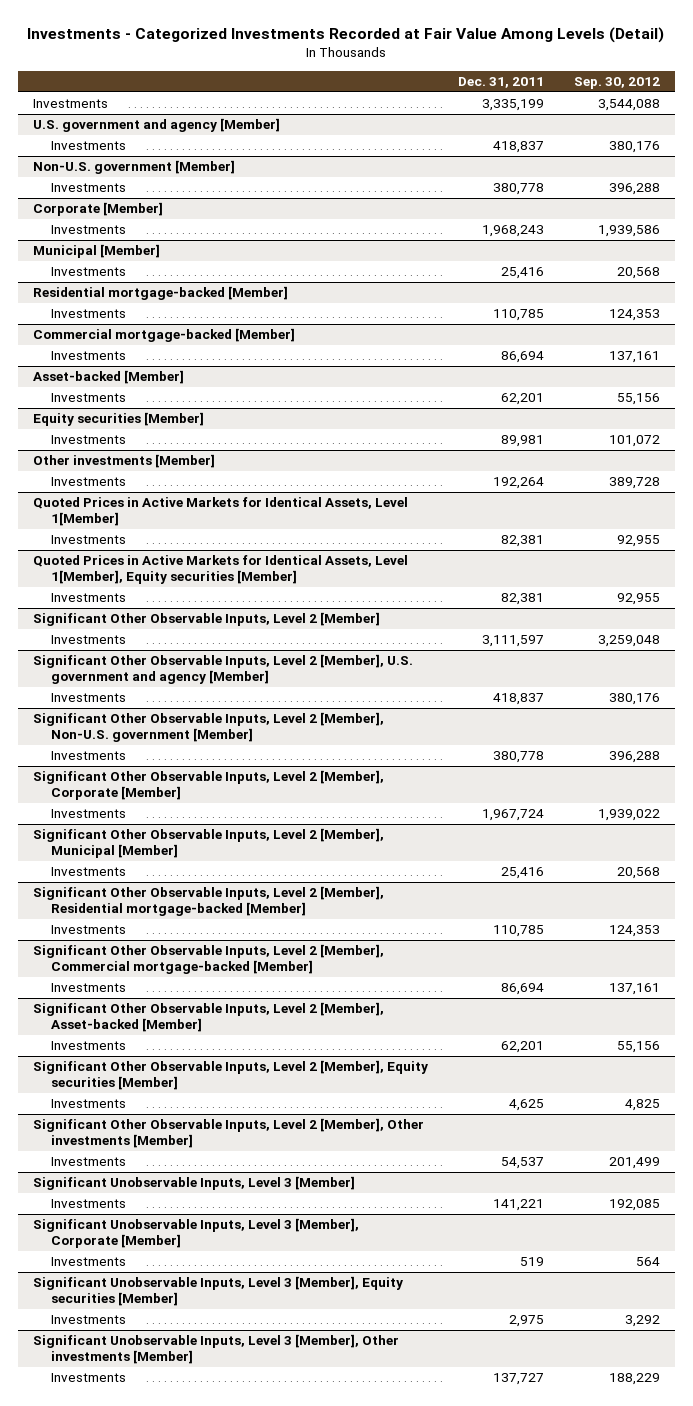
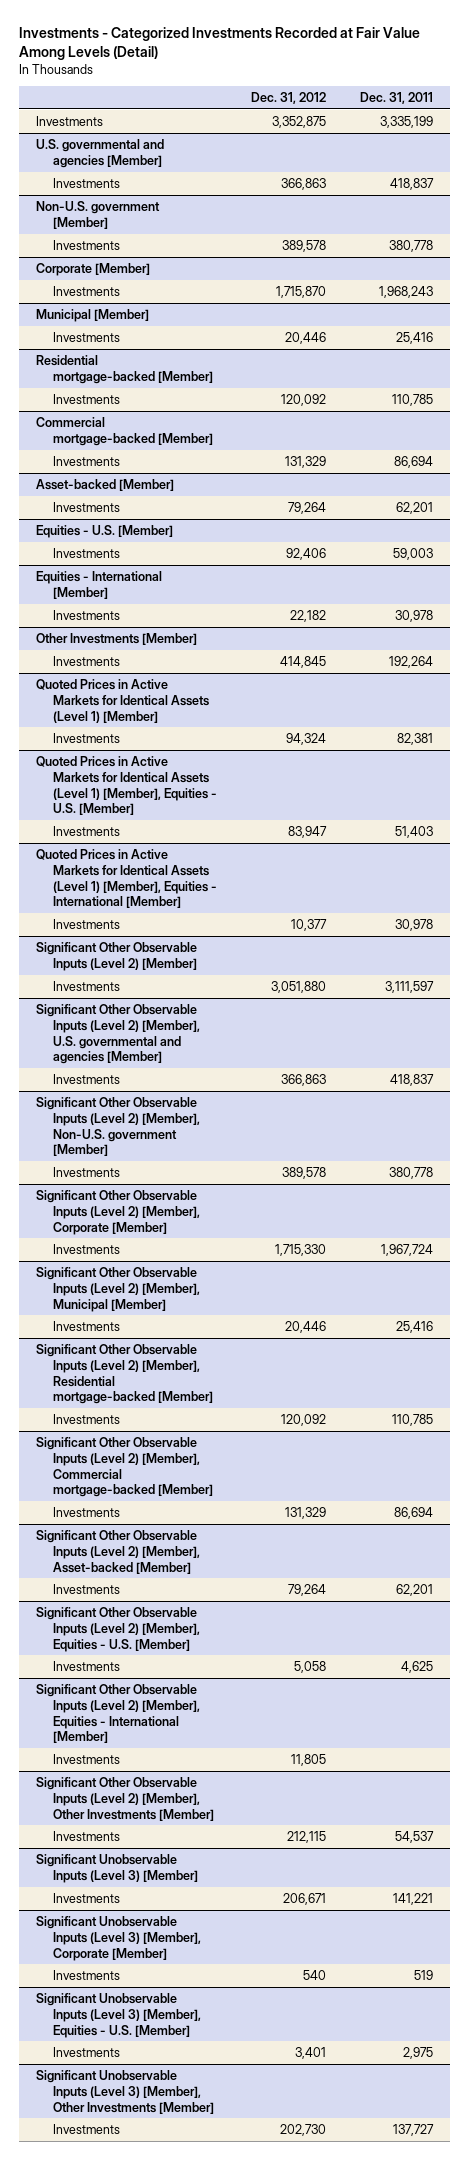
- | Dec. 31, 2011 | Sep. 30, 2012
+ | Dec. 31, 2012 | Dec. 31, 2011
- U.S. government and agency [Member]
+ U.S. governmental and agencies [Member]
- Equity securities [Member]
- Investments | 89,981 | 101,072
- Other investments [Member]
+ Equities - U.S. [Member]
+ Investments | 92,406 | 59,003
+ Equities - International [Member]
+ Investments | 22,182 | 30,978
+ Other Investments [Member]
- Quoted Prices in Active Markets for Identical Assets, Level 1[Member]
- Investments | 82,381 | 92,955
- Quoted Prices in Active Markets for Identical Assets, Level 1[Member], Equity securities [Member]
+ Quoted Prices in Active Markets for Identical Assets (Level 1) [Member]
- Significant Other Observable Inputs, Level 2 [Member]
+ Quoted Prices in Active Markets for Identical Assets (Level 1) [Member], Equities - U.S. [Member]
+ Investments | 83,947 | 51,403
+ Quoted Prices in Active Markets for Identical Assets (Level 1) [Member], Equities - International [Member]
+ Investments | 10,377 | 30,978
+ Significant Other Observable Inputs (Level 2) [Member]
- Significant Other Observable Inputs, Level 2 [Member], U.S. government and agency [Member]
+ Significant Other Observable Inputs (Level 2) [Member], U.S. governmental and agencies [Member]
- Significant Other Observable Inputs, Level 2 [Member], Non-U.S. government [Member]
+ Significant Other Observable Inputs (Level 2) [Member], Non-U.S. government [Member]
- Significant Other Observable Inputs, Level 2 [Member], Corporate [Member]
+ Significant Other Observable Inputs (Level 2) [Member], Corporate [Member]
- Significant Other Observable Inputs, Level 2 [Member], Municipal [Member]
+ Significant Other Observable Inputs (Level 2) [Member], Municipal [Member]
- Significant Other Observable Inputs, Level 2 [Member], Residential mortgage-backed [Member]
+ Significant Other Observable Inputs (Level 2) [Member], Residential mortgage-backed [Member]
- Significant Other Observable Inputs, Level 2 [Member], Commercial mortgage-backed [Member]
+ Significant Other Observable Inputs (Level 2) [Member], Commercial mortgage-backed [Member]
- Significant Other Observable Inputs, Level 2 [Member], Asset-backed [Member]
+ Significant Other Observable Inputs (Level 2) [Member], Asset-backed [Member]
- Significant Other Observable Inputs, Level 2 [Member], Equity securities [Member]
+ Significant Other Observable Inputs (Level 2) [Member], Equities - U.S. [Member]
- Significant Other Observable Inputs, Level 2 [Member], Other investments [Member]
+ Significant Other Observable Inputs (Level 2) [Member], Equities - International [Member]
+ Investments | 11,805 |
+ Significant Other Observable Inputs (Level 2) [Member], Other Investments [Member]
- Significant Unobservable Inputs, Level 3 [Member]
+ Significant Unobservable Inputs (Level 3) [Member]
- Significant Unobservable Inputs, Level 3 [Member], Corporate [Member]
+ Significant Unobservable Inputs (Level 3) [Member], Corporate [Member]
- Significant Unobservable Inputs, Level 3 [Member], Equity securities [Member]
+ Significant Unobservable Inputs (Level 3) [Member], Equities - U.S. [Member]
- Significant Unobservable Inputs, Level 3 [Member], Other investments [Member]
+ Significant Unobservable Inputs (Level 3) [Member], Other Investments [Member]

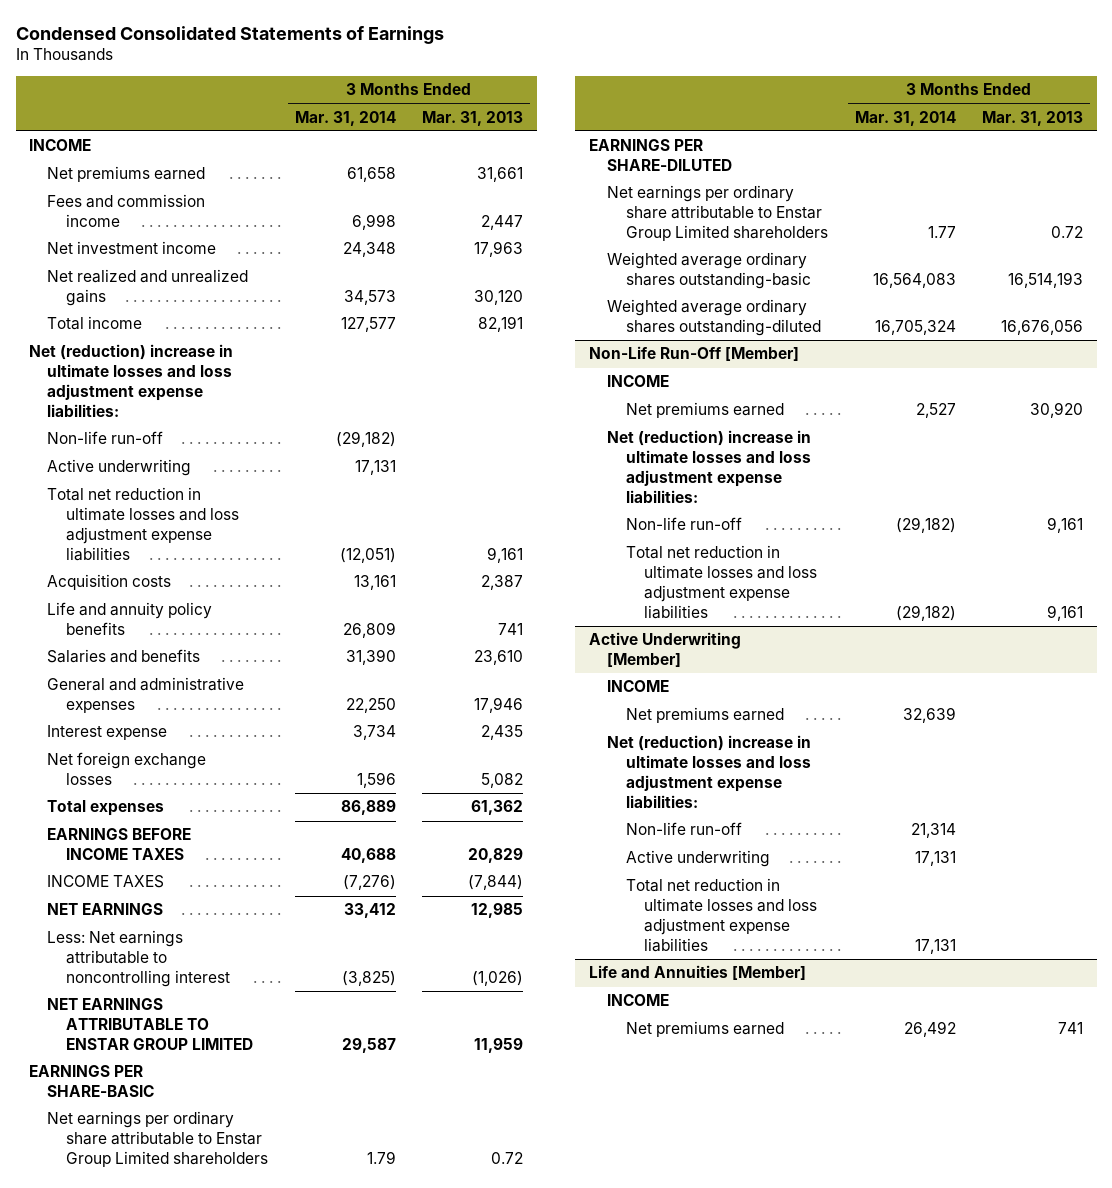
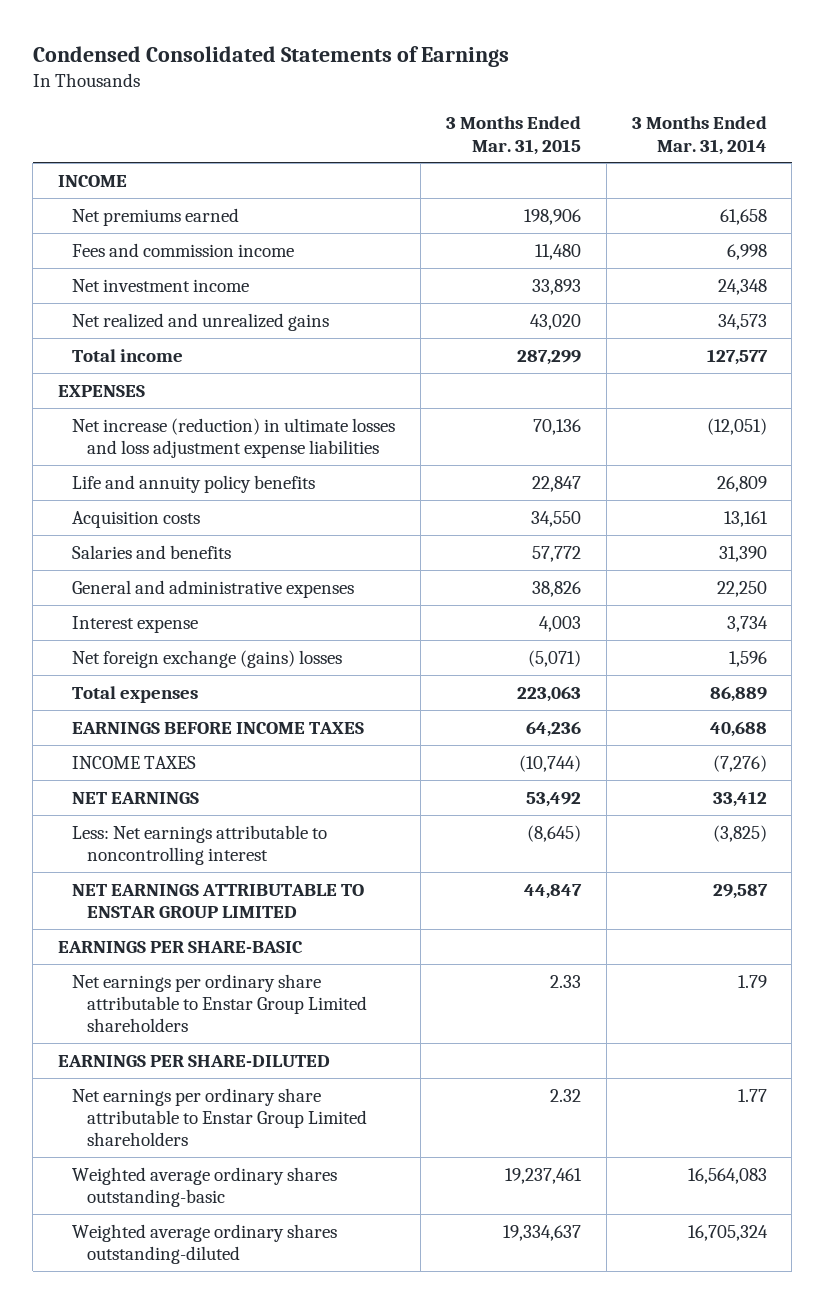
- | 3 Months Ended Mar. 31, 2014 | 3 Months Ended Mar. 31, 2013
+ | 3 Months Ended Mar. 31, 2015 | 3 Months Ended Mar. 31, 2014
- Net (reduction) increase in ultimate losses and loss adjustment expense liabilities:
- Non-life run-off | (29,182) |
- Active underwriting | 17,131 |
- Total net reduction in ultimate losses and loss adjustment expense liabilities | (12,051) | 9,161
+ EXPENSES
+ Net increase (reduction) in ultimate losses and loss adjustment expense liabilities | 70,136 | (12,051)
moved down: Acquisition costs | 34,550 | 13,161
- Net foreign exchange losses | 1,596 | 5,082
+ Net foreign exchange (gains) losses | (5,071) | 1,596
- Non-Life Run-Off [Member]
- INCOME
- Net premiums earned | 2,527 | 30,920
- Net (reduction) increase in ultimate losses and loss adjustment expense liabilities:
- Non-life run-off | (29,182) | 9,161
- Total net reduction in ultimate losses and loss adjustment expense liabilities | (29,182) | 9,161
- Active Underwriting [Member]
- INCOME
- Net premiums earned | 32,639 |
- Net (reduction) increase in ultimate losses and loss adjustment expense liabilities:
- Non-life run-off | 21,314 |
- Active underwriting | 17,131 |
- Total net reduction in ultimate losses and loss adjustment expense liabilities | 17,131 |
- Life and Annuities [Member]
- INCOME
- Net premiums earned | 26,492 | 741

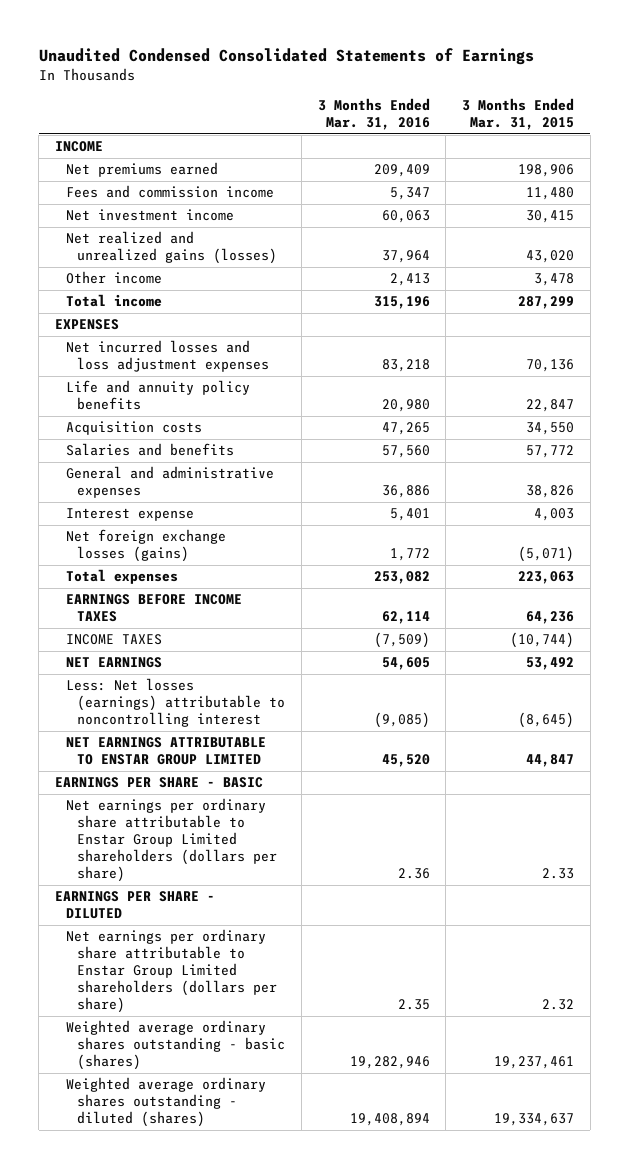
- Condensed Consolidated Statements of Earnings
+ Unaudited Condensed Consolidated Statements of Earnings
- | 3 Months Ended Mar. 31, 2015 | 3 Months Ended Mar. 31, 2014
+ | 3 Months Ended Mar. 31, 2016 | 3 Months Ended Mar. 31, 2015
- Net investment income | 33,893 | 24,348
- Net realized and unrealized gains | 43,020 | 34,573
+ Net investment income | 60,063 | 30,415
+ Net realized and unrealized gains (losses) | 37,964 | 43,020
+ Other income | 2,413 | 3,478
- Net increase (reduction) in ultimate losses and loss adjustment expense liabilities | 70,136 | (12,051)
+ Net incurred losses and loss adjustment expenses | 83,218 | 70,136
- Net foreign exchange (gains) losses | (5,071) | 1,596
+ Net foreign exchange losses (gains) | 1,772 | (5,071)
- Less: Net earnings attributable to noncontrolling interest | (8,645) | (3,825)
+ Less: Net losses (earnings) attributable to noncontrolling interest | (9,085) | (8,645)
- EARNINGS PER SHARE-BASIC
- Net earnings per ordinary share attributable to Enstar Group Limited shareholders | 2.33 | 1.79
- EARNINGS PER SHARE-DILUTED
- Net earnings per ordinary share attributable to Enstar Group Limited shareholders | 2.32 | 1.77
- Weighted average ordinary shares outstanding-basic | 19,237,461 | 16,564,083
- Weighted average ordinary shares outstanding-diluted | 19,334,637 | 16,705,324
+ EARNINGS PER SHARE - BASIC
+ Net earnings per ordinary share attributable to Enstar Group Limited shareholders (dollars per share) | 2.36 | 2.33
+ EARNINGS PER SHARE - DILUTED
+ Net earnings per ordinary share attributable to Enstar Group Limited shareholders (dollars per share) | 2.35 | 2.32
+ Weighted average ordinary shares outstanding - basic (shares) | 19,282,946 | 19,237,461
+ Weighted average ordinary shares outstanding - diluted (shares) | 19,408,894 | 19,334,637

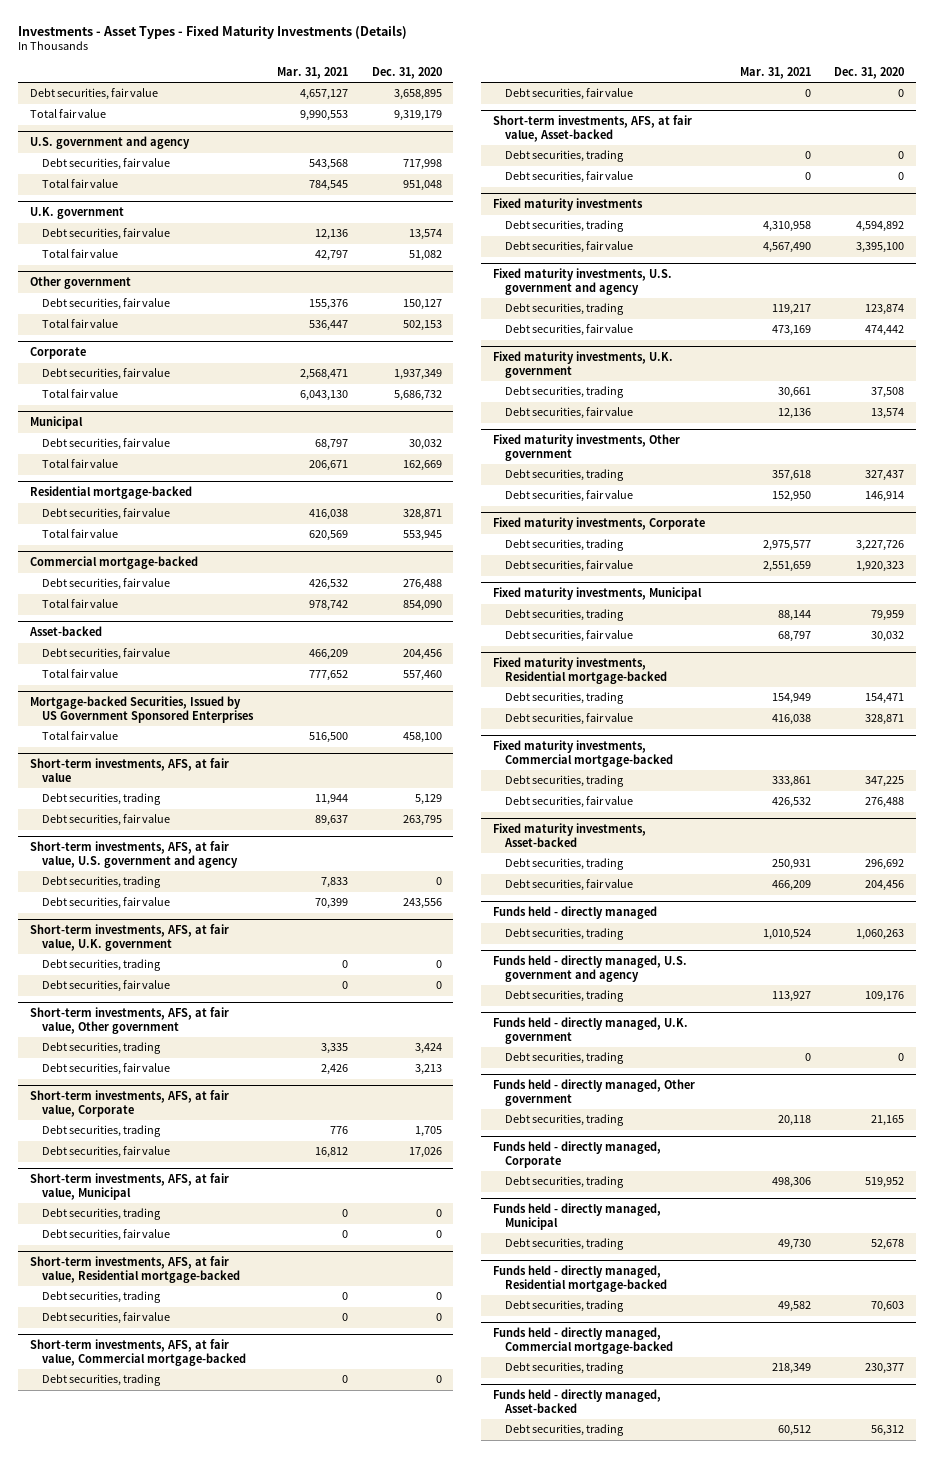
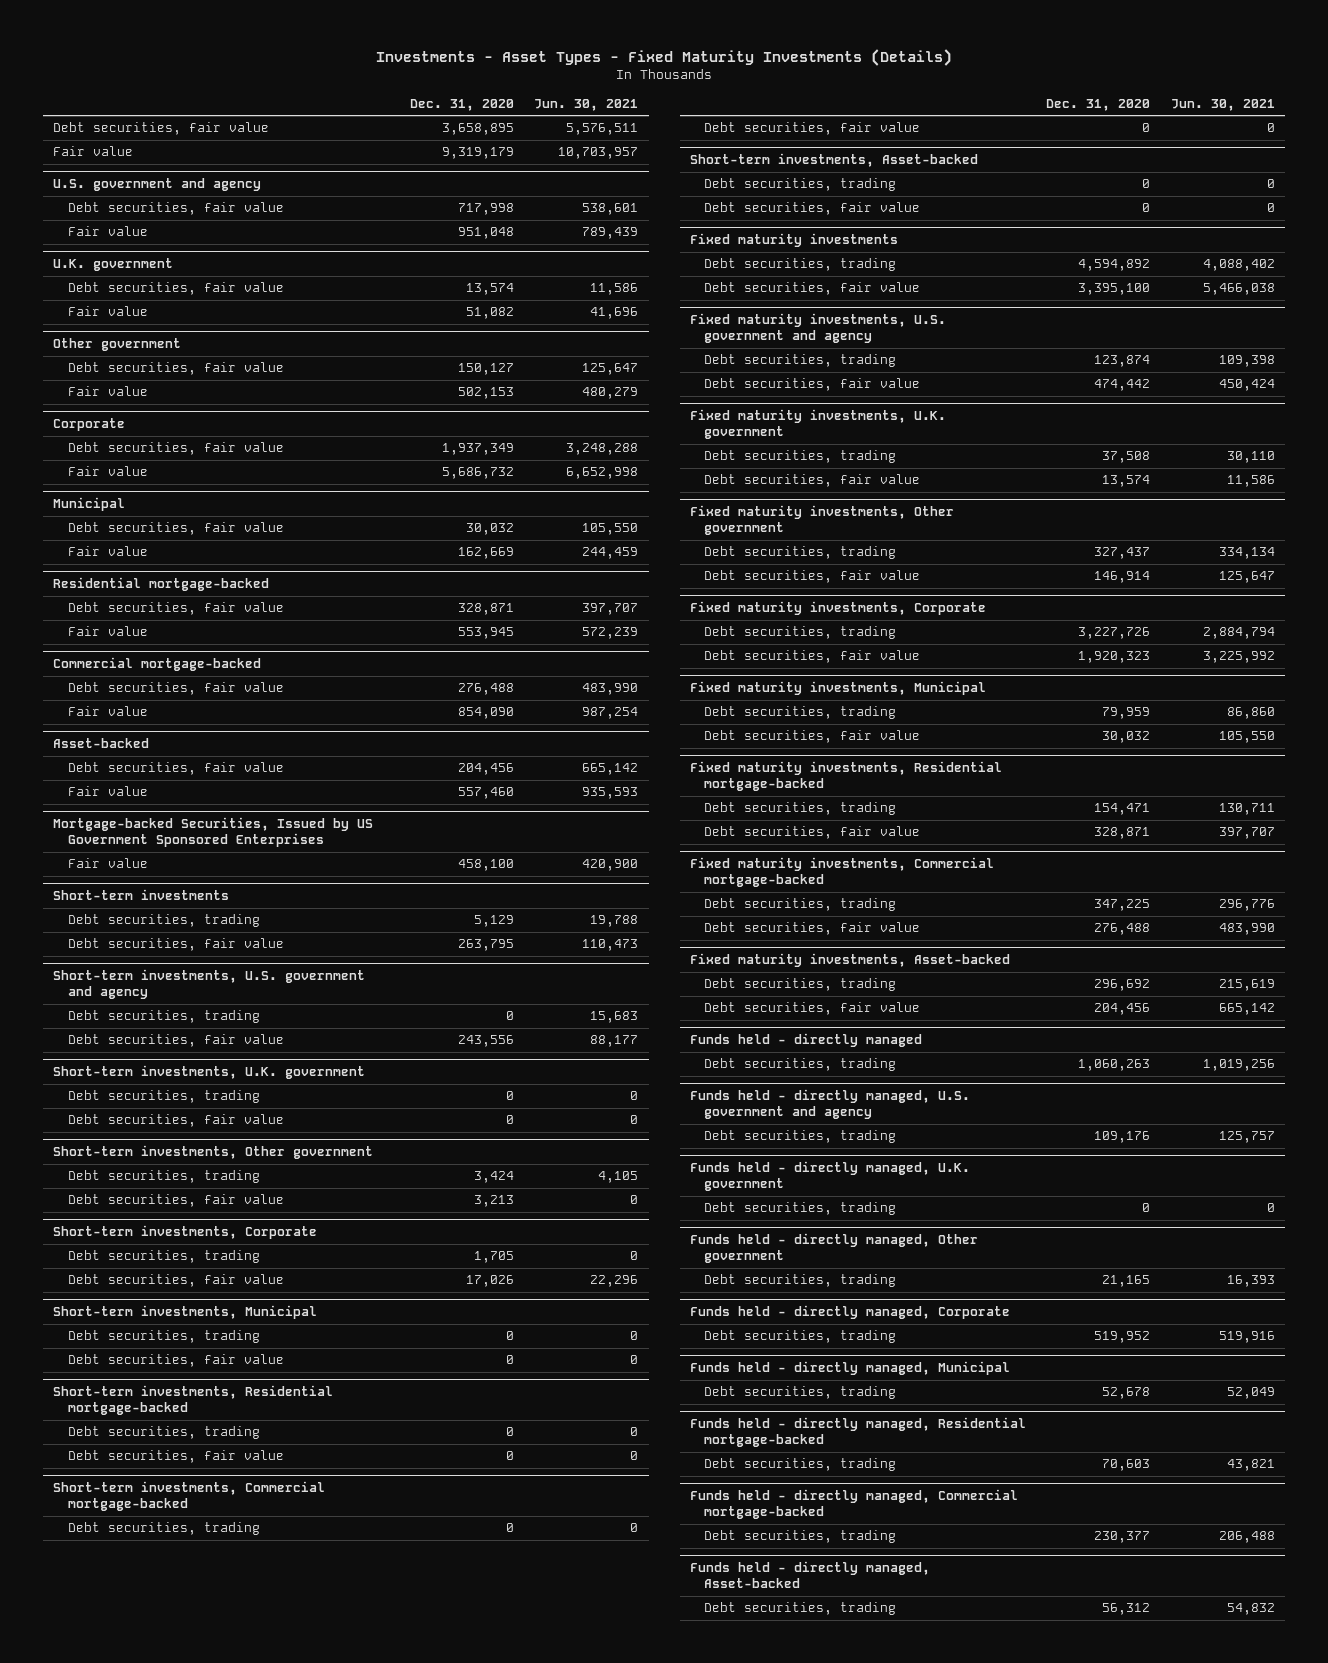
- | Mar. 31, 2021 | Dec. 31, 2020
+ | Dec. 31, 2020 | Jun. 30, 2021
- Total fair value | 9,990,553 | 9,319,179
+ Fair value | 9,319,179 | 10,703,957
@ U.S. government and agency
- Total fair value | 784,545 | 951,048
+ Fair value | 951,048 | 789,439
@ U.K. government
- Total fair value | 42,797 | 51,082
+ Fair value | 51,082 | 41,696
@ Other government
- Total fair value | 536,447 | 502,153
+ Fair value | 502,153 | 480,279
@ Corporate
- Total fair value | 6,043,130 | 5,686,732
+ Fair value | 5,686,732 | 6,652,998
@ Municipal
- Total fair value | 206,671 | 162,669
+ Fair value | 162,669 | 244,459
@ Residential mortgage-backed
- Total fair value | 620,569 | 553,945
+ Fair value | 553,945 | 572,239
@ Commercial mortgage-backed
- Total fair value | 978,742 | 854,090
+ Fair value | 854,090 | 987,254
@ Asset-backed
- Total fair value | 777,652 | 557,460
+ Fair value | 557,460 | 935,593
@ Mortgage-backed Securities, Issued by US Government Sponsored Enterprises
- Total fair value | 516,500 | 458,100
- Short-term investments, AFS, at fair value
@ Mortgage-backed Securities, Issued by US Government Sponsored Enterprises
+ Fair value | 458,100 | 420,900
+ Short-term investments
- Short-term investments, AFS, at fair value, U.S. government and agency
+ Short-term investments, U.S. government and agency
- Short-term investments, AFS, at fair value, U.K. government
+ Short-term investments, U.K. government
- Short-term investments, AFS, at fair value, Other government
+ Short-term investments, Other government
- Short-term investments, AFS, at fair value, Corporate
+ Short-term investments, Corporate
- Short-term investments, AFS, at fair value, Municipal
+ Short-term investments, Municipal
- Short-term investments, AFS, at fair value, Residential mortgage-backed
+ Short-term investments, Residential mortgage-backed
- Short-term investments, AFS, at fair value, Commercial mortgage-backed
+ Short-term investments, Commercial mortgage-backed
- Short-term investments, AFS, at fair value, Asset-backed
+ Short-term investments, Asset-backed

